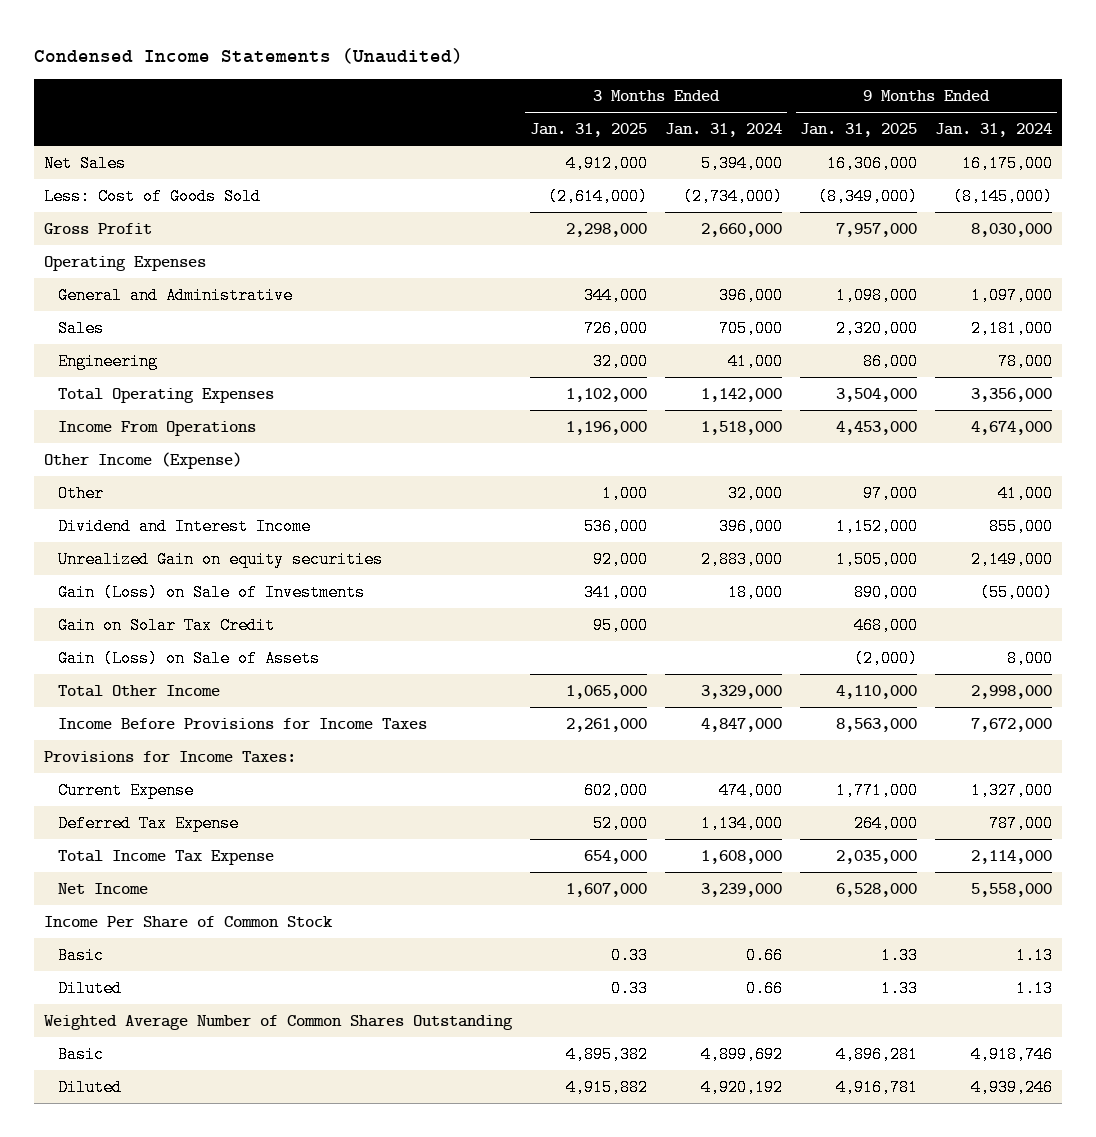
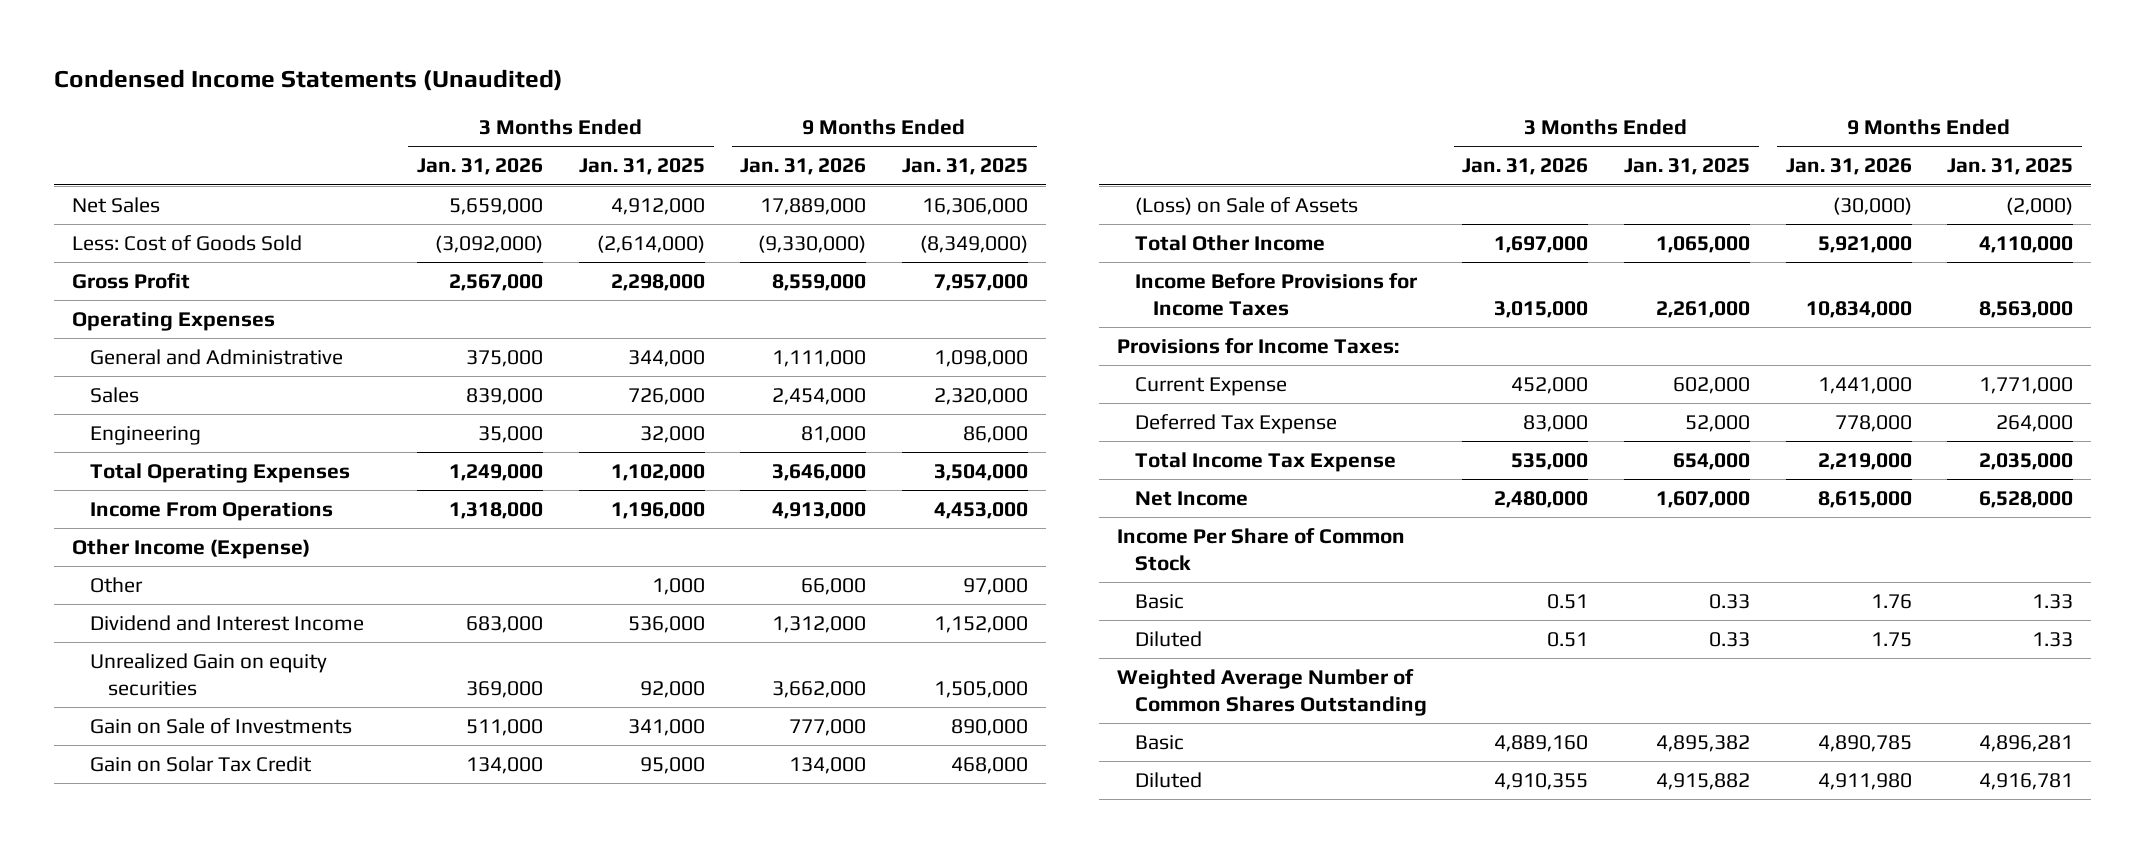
- | 3 Months Ended Jan. 31, 2025 | 3 Months Ended Jan. 31, 2024 | 9 Months Ended Jan. 31, 2025 | 9 Months Ended Jan. 31, 2024
+ | 3 Months Ended Jan. 31, 2026 | 3 Months Ended Jan. 31, 2025 | 9 Months Ended Jan. 31, 2026 | 9 Months Ended Jan. 31, 2025
- Gain (Loss) on Sale of Investments | 341,000 | 18,000 | 890,000 | (55,000)
+ Gain on Sale of Investments | 511,000 | 341,000 | 777,000 | 890,000
- Gain (Loss) on Sale of Assets | | | (2,000) | 8,000
+ (Loss) on Sale of Assets | | | (30,000) | (2,000)

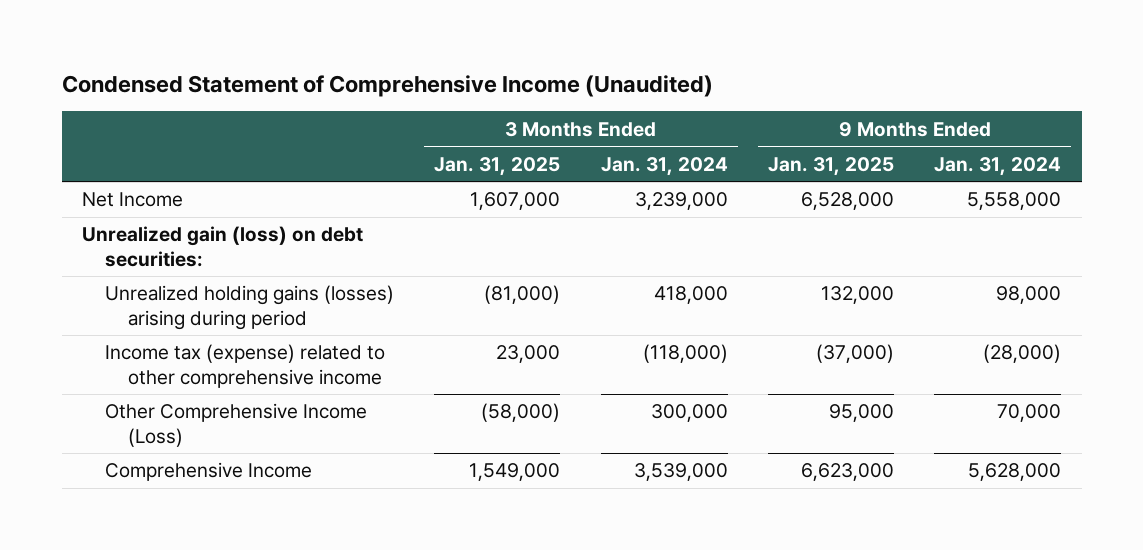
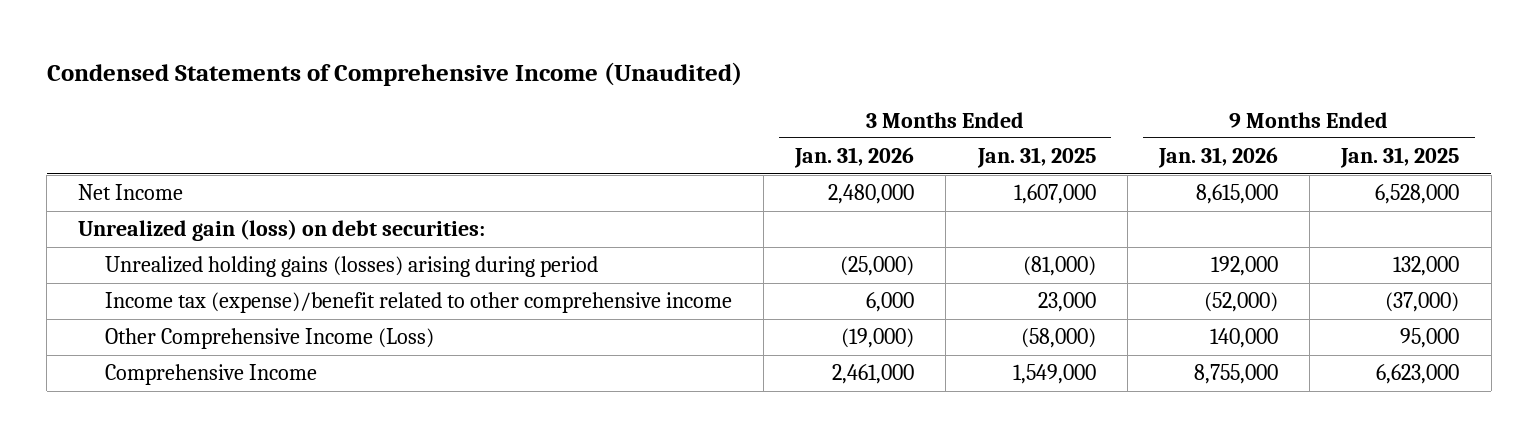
- Condensed Statement of Comprehensive Income (Unaudited)
+ Condensed Statements of Comprehensive Income (Unaudited)
- | 3 Months Ended Jan. 31, 2025 | 3 Months Ended Jan. 31, 2024 | 9 Months Ended Jan. 31, 2025 | 9 Months Ended Jan. 31, 2024
+ | 3 Months Ended Jan. 31, 2026 | 3 Months Ended Jan. 31, 2025 | 9 Months Ended Jan. 31, 2026 | 9 Months Ended Jan. 31, 2025
- Income tax (expense) related to other comprehensive income | 23,000 | (118,000) | (37,000) | (28,000)
+ Income tax (expense)/benefit related to other comprehensive income | 6,000 | 23,000 | (52,000) | (37,000)

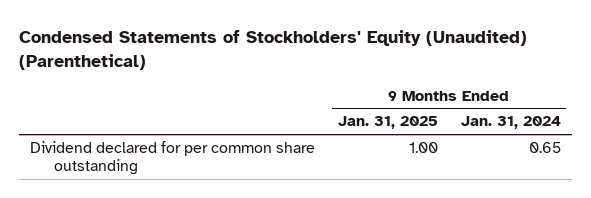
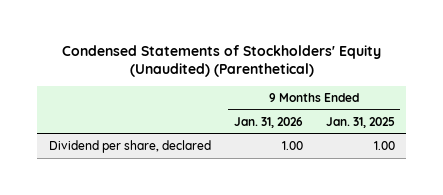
- | 9 Months Ended Jan. 31, 2025 | 9 Months Ended Jan. 31, 2024
+ | 9 Months Ended Jan. 31, 2026 | 9 Months Ended Jan. 31, 2025
- Dividend declared for per common share outstanding | 1.00 | 0.65
+ Dividend per share, declared | 1.00 | 1.00

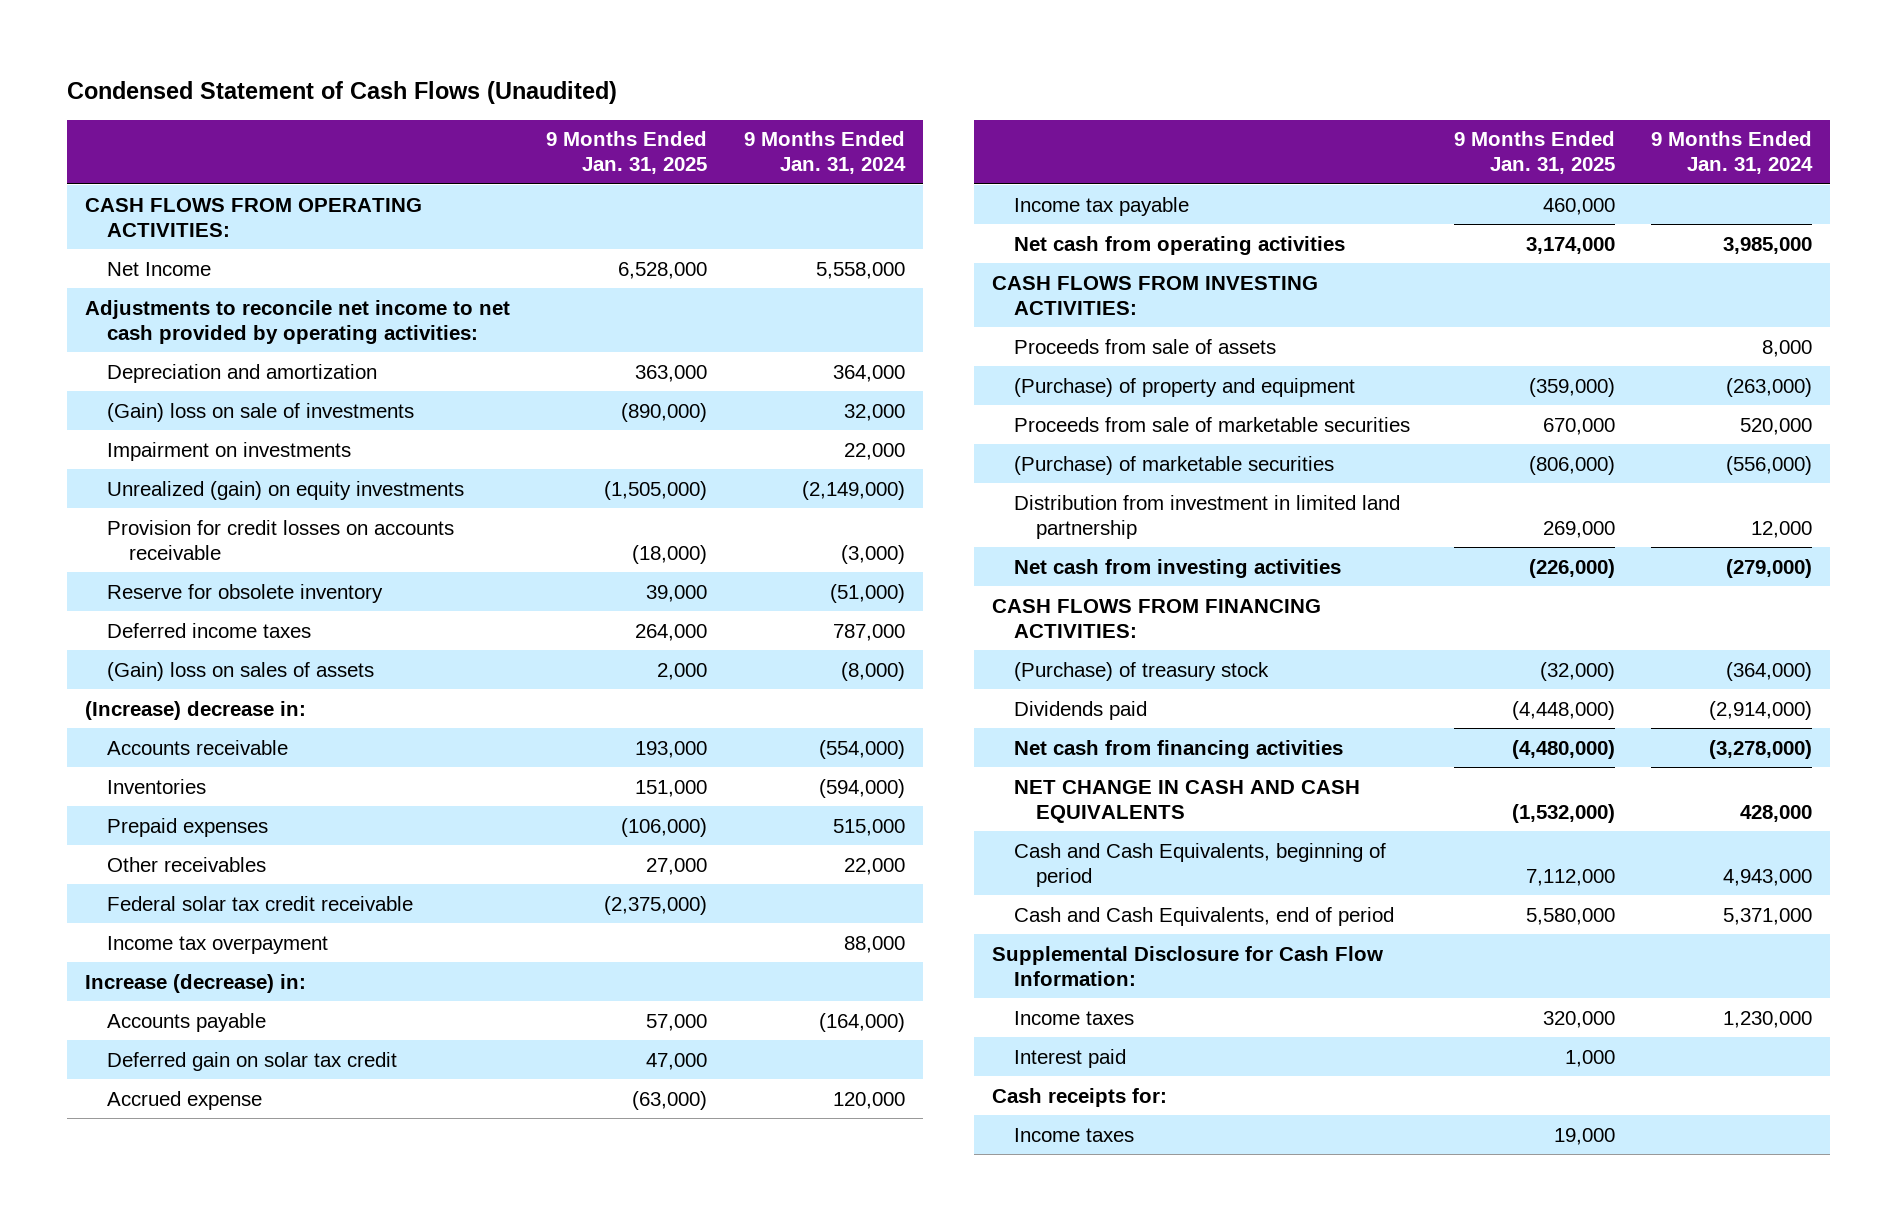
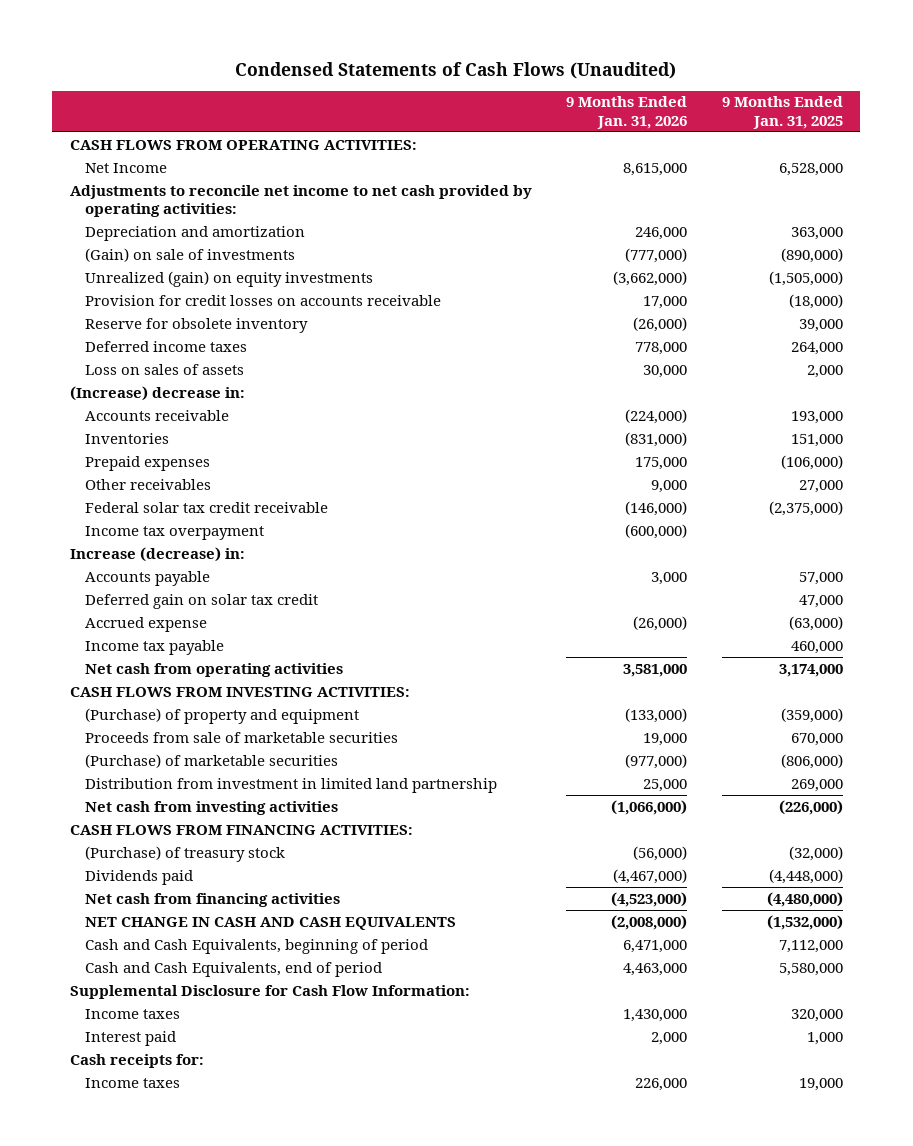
- Condensed Statement of Cash Flows (Unaudited)
+ Condensed Statements of Cash Flows (Unaudited)
- | 9 Months Ended Jan. 31, 2025 | 9 Months Ended Jan. 31, 2024
+ | 9 Months Ended Jan. 31, 2026 | 9 Months Ended Jan. 31, 2025
- (Gain) loss on sale of investments | (890,000) | 32,000
- Impairment on investments | | 22,000
+ (Gain) on sale of investments | (777,000) | (890,000)
- (Gain) loss on sales of assets | 2,000 | (8,000)
+ Loss on sales of assets | 30,000 | 2,000
- Proceeds from sale of assets | | 8,000

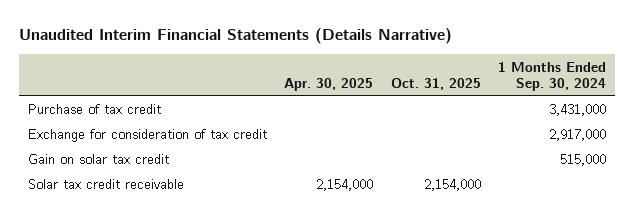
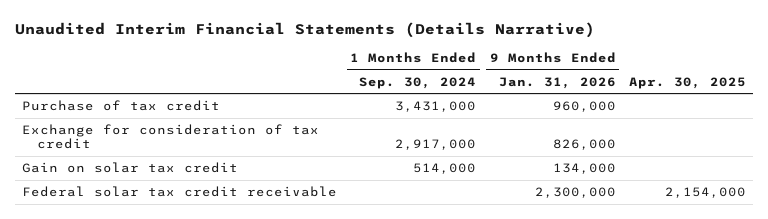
- | Apr. 30, 2025 | Oct. 31, 2025 | 1 Months Ended Sep. 30, 2024
+ | 1 Months Ended Sep. 30, 2024 | 9 Months Ended Jan. 31, 2026 | Apr. 30, 2025
- Gain on solar tax credit | | | 515,000
- Solar tax credit receivable | 2,154,000 | 2,154,000 |
+ Gain on solar tax credit | 514,000 | 134,000 |
+ Federal solar tax credit receivable | | 2,300,000 | 2,154,000

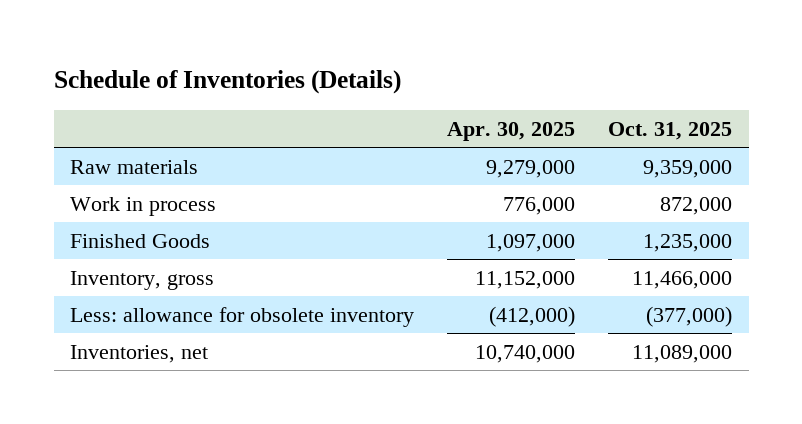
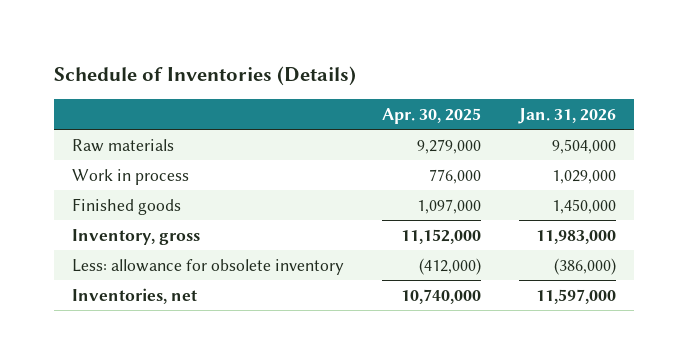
- | Apr. 30, 2025 | Oct. 31, 2025
+ | Apr. 30, 2025 | Jan. 31, 2026
- Finished Goods | 1,097,000 | 1,235,000
+ Finished goods | 1,097,000 | 1,450,000

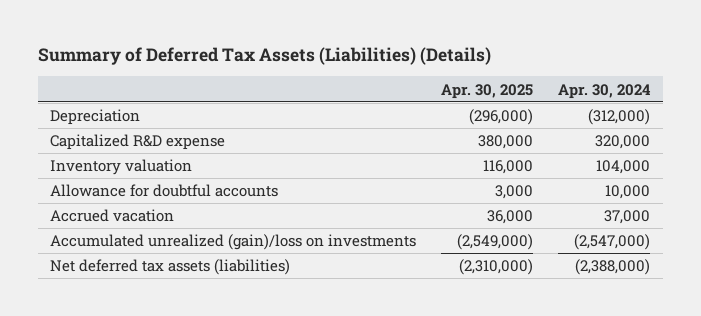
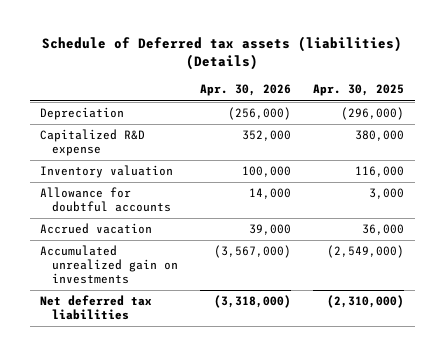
- Summary of Deferred Tax Assets (Liabilities) (Details)
+ Schedule of Deferred tax assets (liabilities) (Details)
- | Apr. 30, 2025 | Apr. 30, 2024
+ | Apr. 30, 2026 | Apr. 30, 2025
- Accumulated unrealized (gain)/loss on investments | (2,549,000) | (2,547,000)
- Net deferred tax assets (liabilities) | (2,310,000) | (2,388,000)
+ Accumulated unrealized gain on investments | (3,567,000) | (2,549,000)
+ Net deferred tax liabilities | (3,318,000) | (2,310,000)

